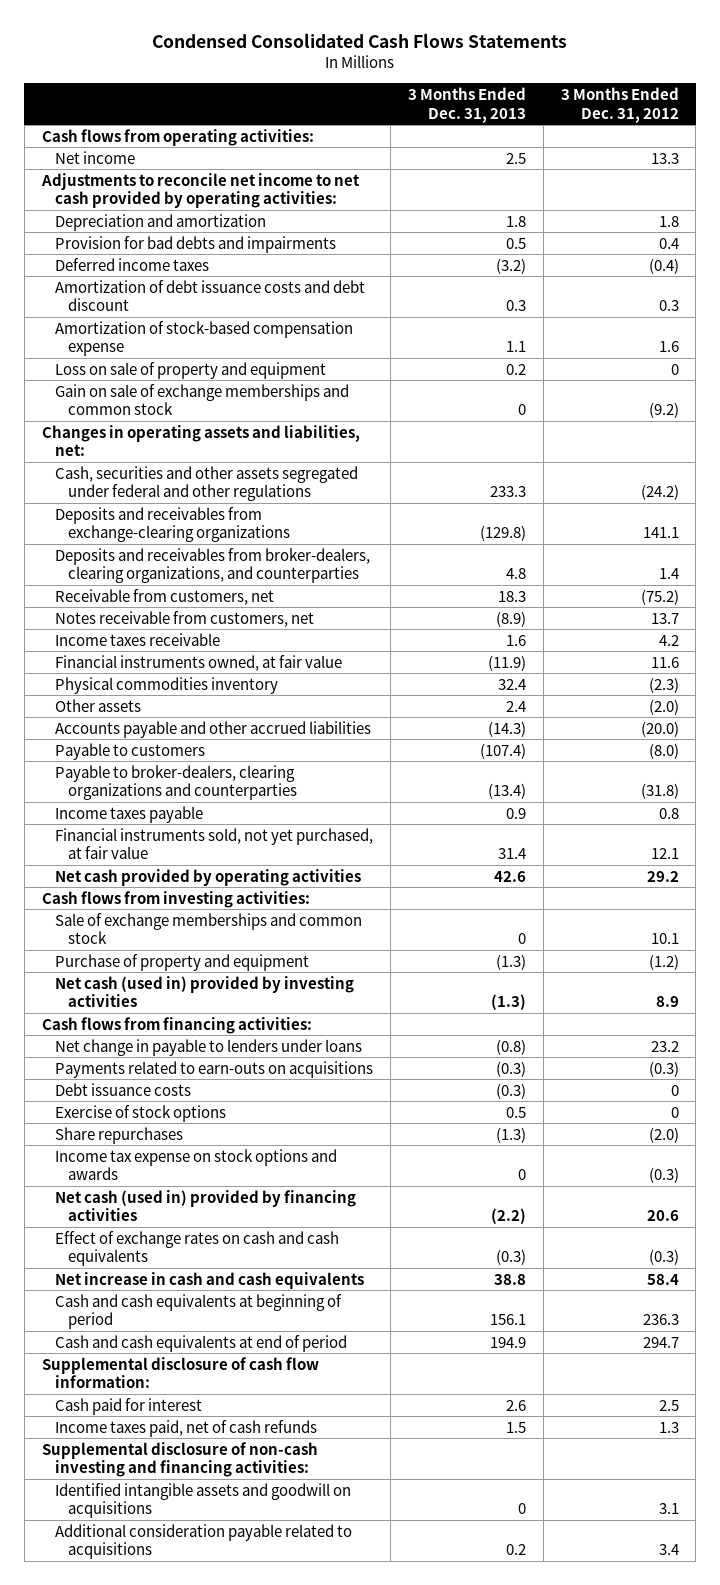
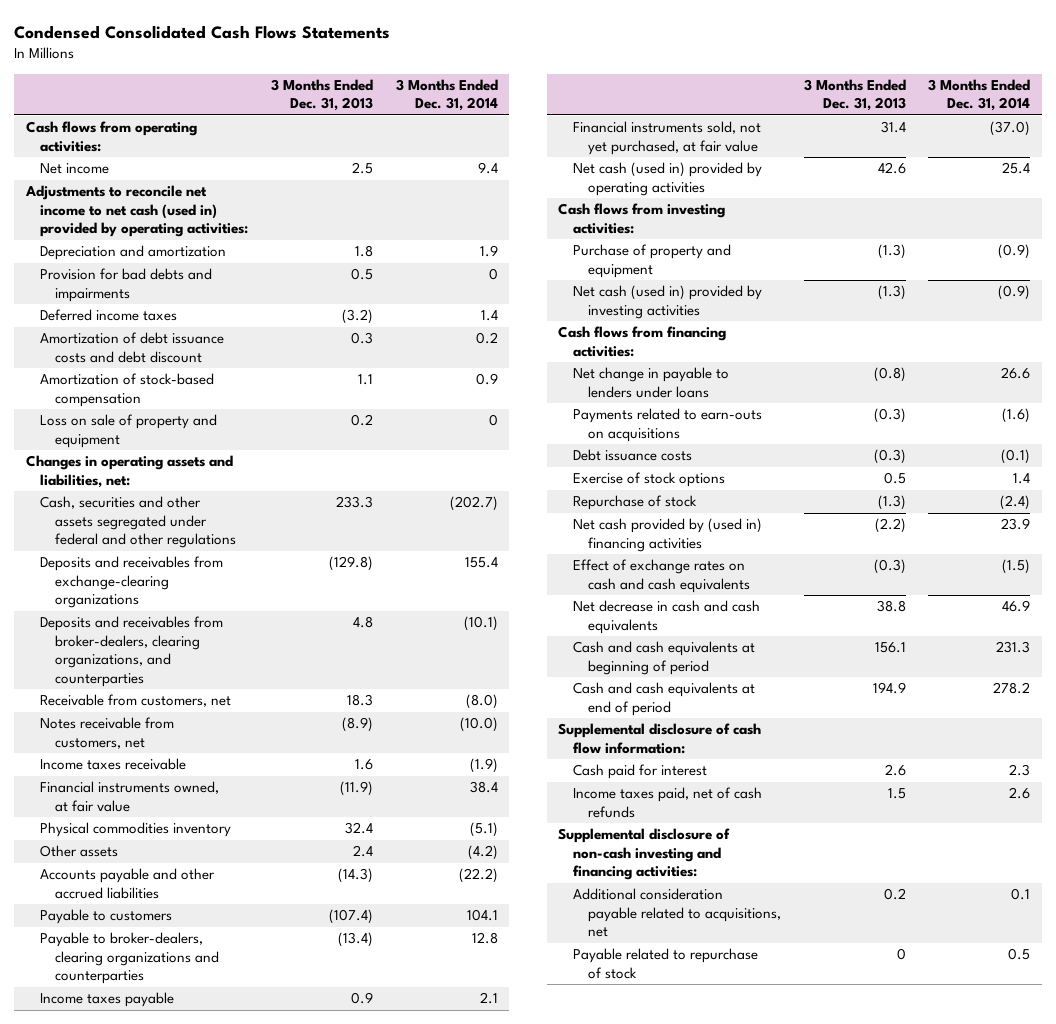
- | 3 Months Ended Dec. 31, 2013 | 3 Months Ended Dec. 31, 2012
+ | 3 Months Ended Dec. 31, 2013 | 3 Months Ended Dec. 31, 2014
- Adjustments to reconcile net income to net cash provided by operating activities:
+ Adjustments to reconcile net income to net cash (used in) provided by operating activities:
- Amortization of stock-based compensation expense | 1.1 | 1.6
+ Amortization of stock-based compensation | 1.1 | 0.9
- Gain on sale of exchange memberships and common stock | 0 | (9.2)
- Net cash provided by operating activities | 42.6 | 29.2
+ Net cash (used in) provided by operating activities | 42.6 | 25.4
- Sale of exchange memberships and common stock | 0 | 10.1
- Share repurchases | (1.3) | (2.0)
- Income tax expense on stock options and awards | 0 | (0.3)
- Net cash (used in) provided by financing activities | (2.2) | 20.6
+ Repurchase of stock | (1.3) | (2.4)
+ Net cash provided by (used in) financing activities | (2.2) | 23.9
- Net increase in cash and cash equivalents | 38.8 | 58.4
+ Net decrease in cash and cash equivalents | 38.8 | 46.9
- Identified intangible assets and goodwill on acquisitions | 0 | 3.1
- Additional consideration payable related to acquisitions | 0.2 | 3.4
+ Additional consideration payable related to acquisitions, net | 0.2 | 0.1
+ Payable related to repurchase of stock | 0 | 0.5

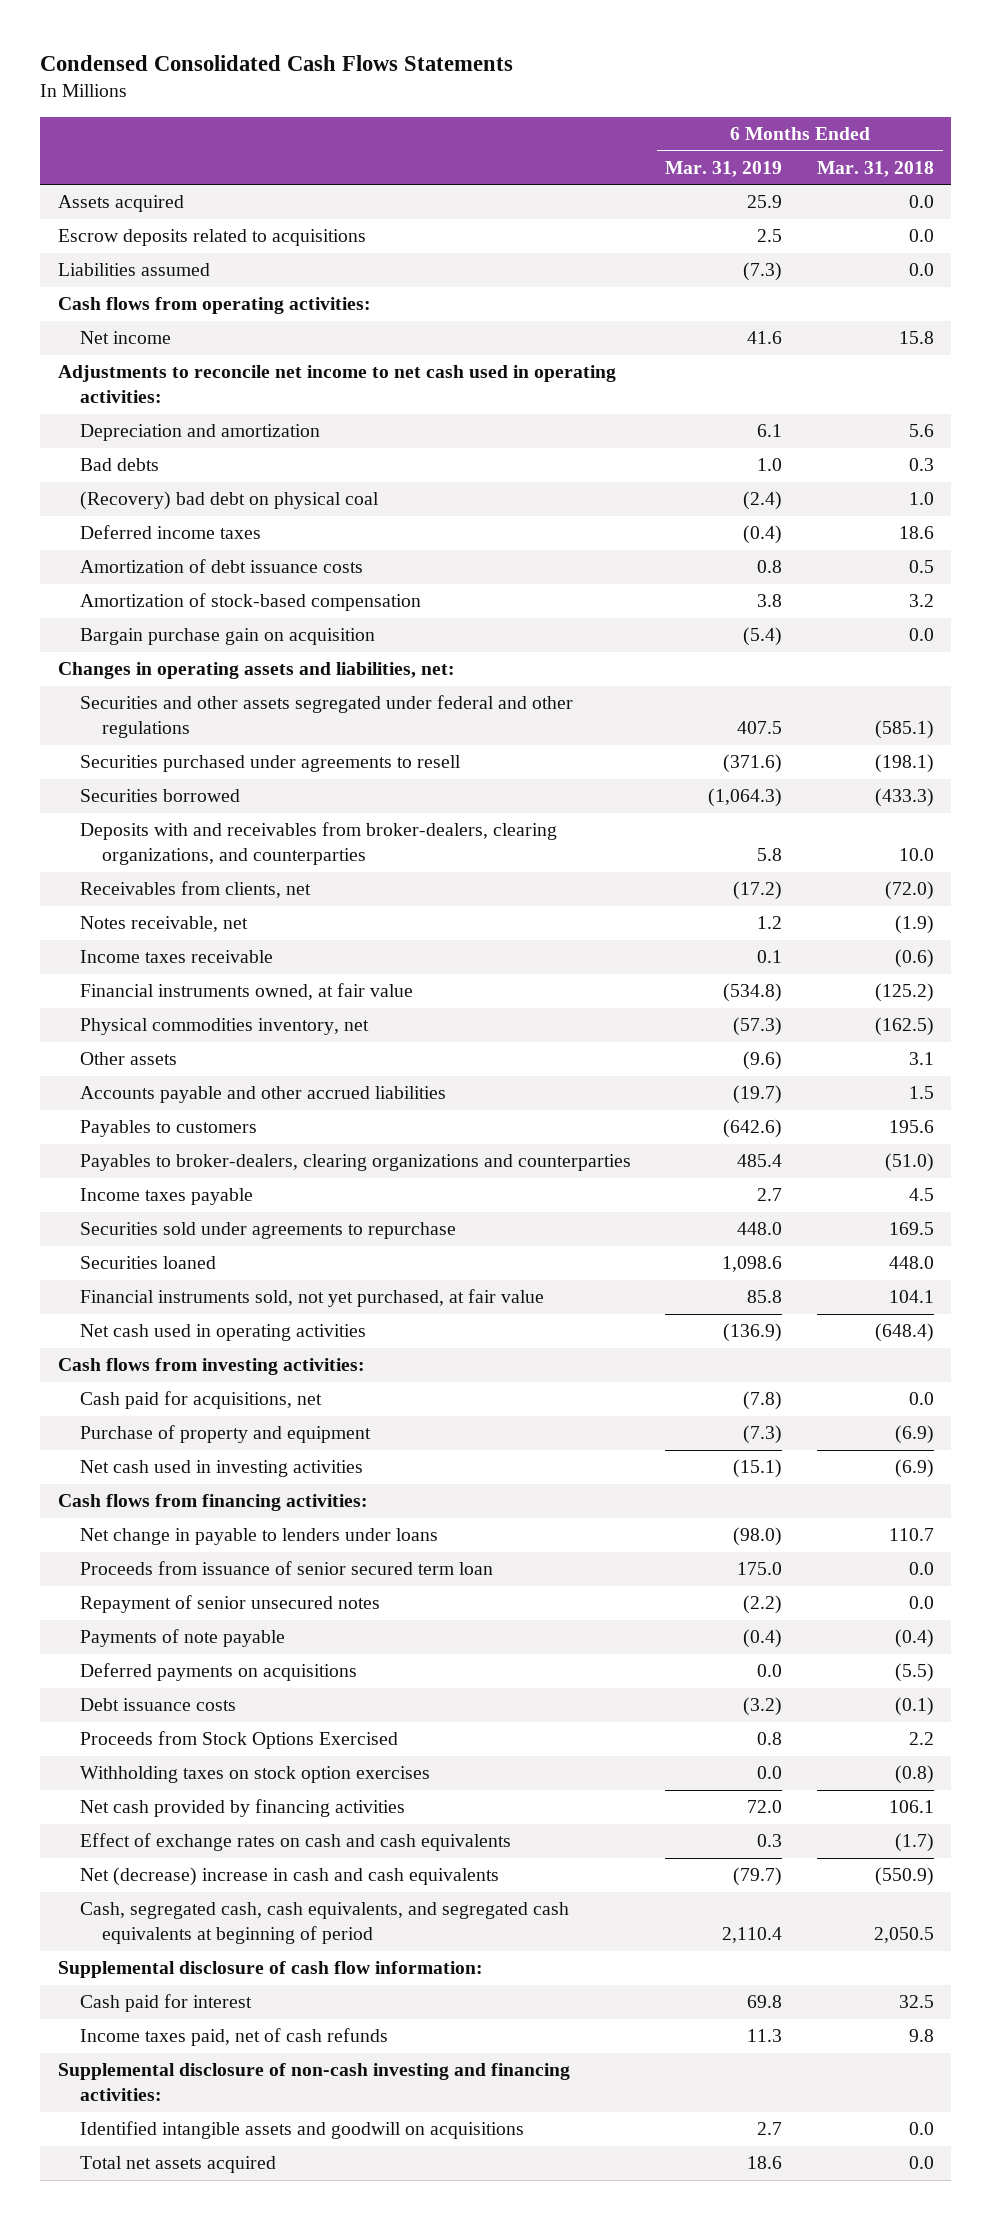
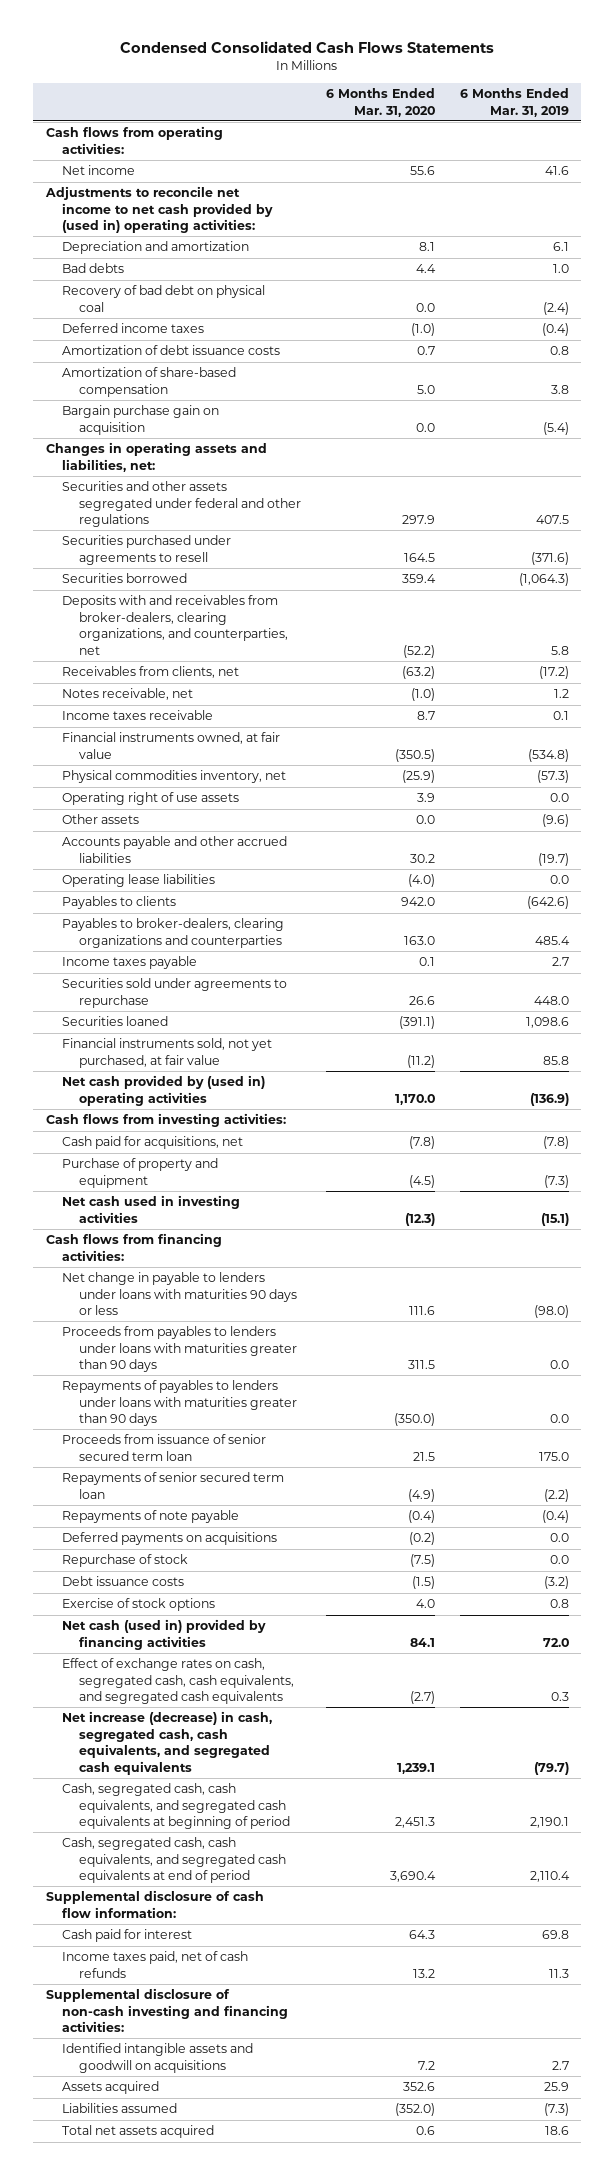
- | 6 Months Ended Mar. 31, 2019 | 6 Months Ended Mar. 31, 2018
+ | 6 Months Ended Mar. 31, 2020 | 6 Months Ended Mar. 31, 2019
- Escrow deposits related to acquisitions | 2.5 | 0.0
- Adjustments to reconcile net income to net cash used in operating activities:
+ Adjustments to reconcile net income to net cash provided by (used in) operating activities:
- (Recovery) bad debt on physical coal | (2.4) | 1.0
+ Recovery of bad debt on physical coal | 0.0 | (2.4)
- Amortization of stock-based compensation | 3.8 | 3.2
+ Amortization of share-based compensation | 5.0 | 3.8
- Deposits with and receivables from broker-dealers, clearing organizations, and counterparties | 5.8 | 10.0
+ Deposits with and receivables from broker-dealers, clearing organizations, and counterparties, net | (52.2) | 5.8
+ Operating right of use assets | 3.9 | 0.0
- Payables to customers | (642.6) | 195.6
+ Operating lease liabilities | (4.0) | 0.0
+ Payables to clients | 942.0 | (642.6)
- Net cash used in operating activities | (136.9) | (648.4)
+ Net cash provided by (used in) operating activities | 1,170.0 | (136.9)
- Net change in payable to lenders under loans | (98.0) | 110.7
+ Net change in payable to lenders under loans with maturities 90 days or less | 111.6 | (98.0)
+ Proceeds from payables to lenders under loans with maturities greater than 90 days | 311.5 | 0.0
+ Repayments of payables to lenders under loans with maturities greater than 90 days | (350.0) | 0.0
- Repayment of senior unsecured notes | (2.2) | 0.0
- Payments of note payable | (0.4) | (0.4)
+ Repayments of senior secured term loan | (4.9) | (2.2)
+ Repayments of note payable | (0.4) | (0.4)
+ Repurchase of stock | (7.5) | 0.0
- Proceeds from Stock Options Exercised | 0.8 | 2.2
- Withholding taxes on stock option exercises | 0.0 | (0.8)
- Net cash provided by financing activities | 72.0 | 106.1
- Effect of exchange rates on cash and cash equivalents | 0.3 | (1.7)
- Net (decrease) increase in cash and cash equivalents | (79.7) | (550.9)
- Cash, segregated cash, cash equivalents, and segregated cash equivalents at beginning of period | 2,110.4 | 2,050.5
+ Exercise of stock options | 4.0 | 0.8
+ Net cash (used in) provided by financing activities | 84.1 | 72.0
+ Effect of exchange rates on cash, segregated cash, cash equivalents, and segregated cash equivalents | (2.7) | 0.3
+ Net increase (decrease) in cash, segregated cash, cash equivalents, and segregated cash equivalents | 1,239.1 | (79.7)
+ Cash, segregated cash, cash equivalents, and segregated cash equivalents at beginning of period | 2,451.3 | 2,190.1
+ Cash, segregated cash, cash equivalents, and segregated cash equivalents at end of period | 3,690.4 | 2,110.4
moved down: Assets acquired | 352.6 | 25.9
moved down: Liabilities assumed | (352.0) | (7.3)

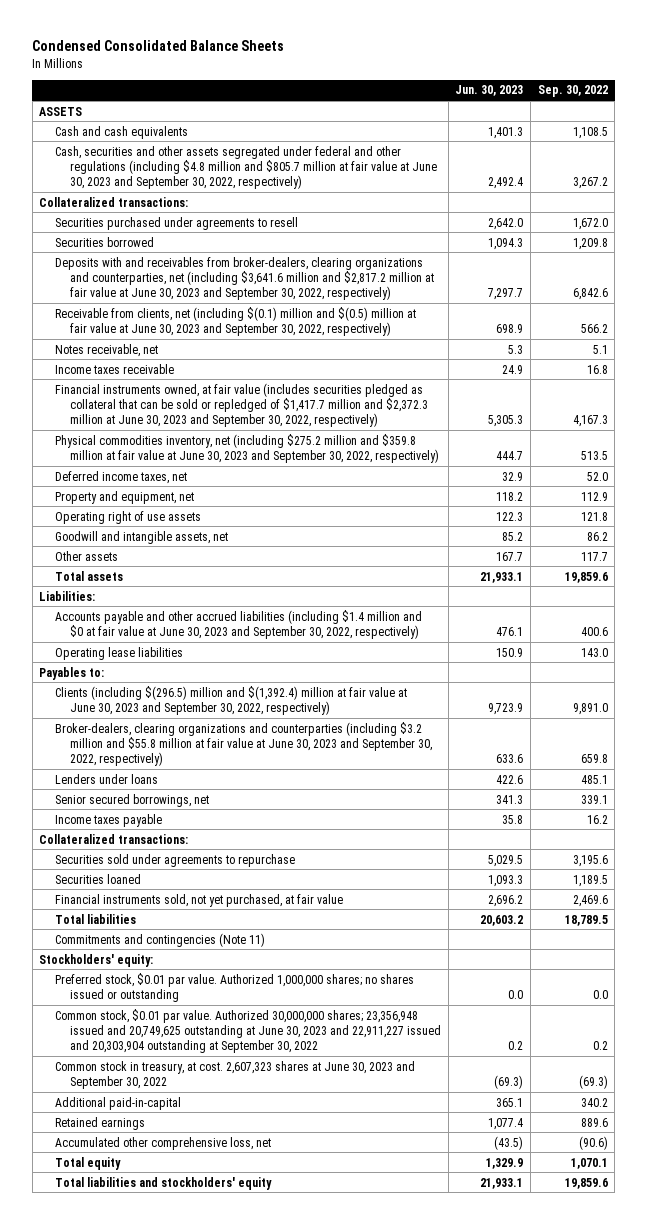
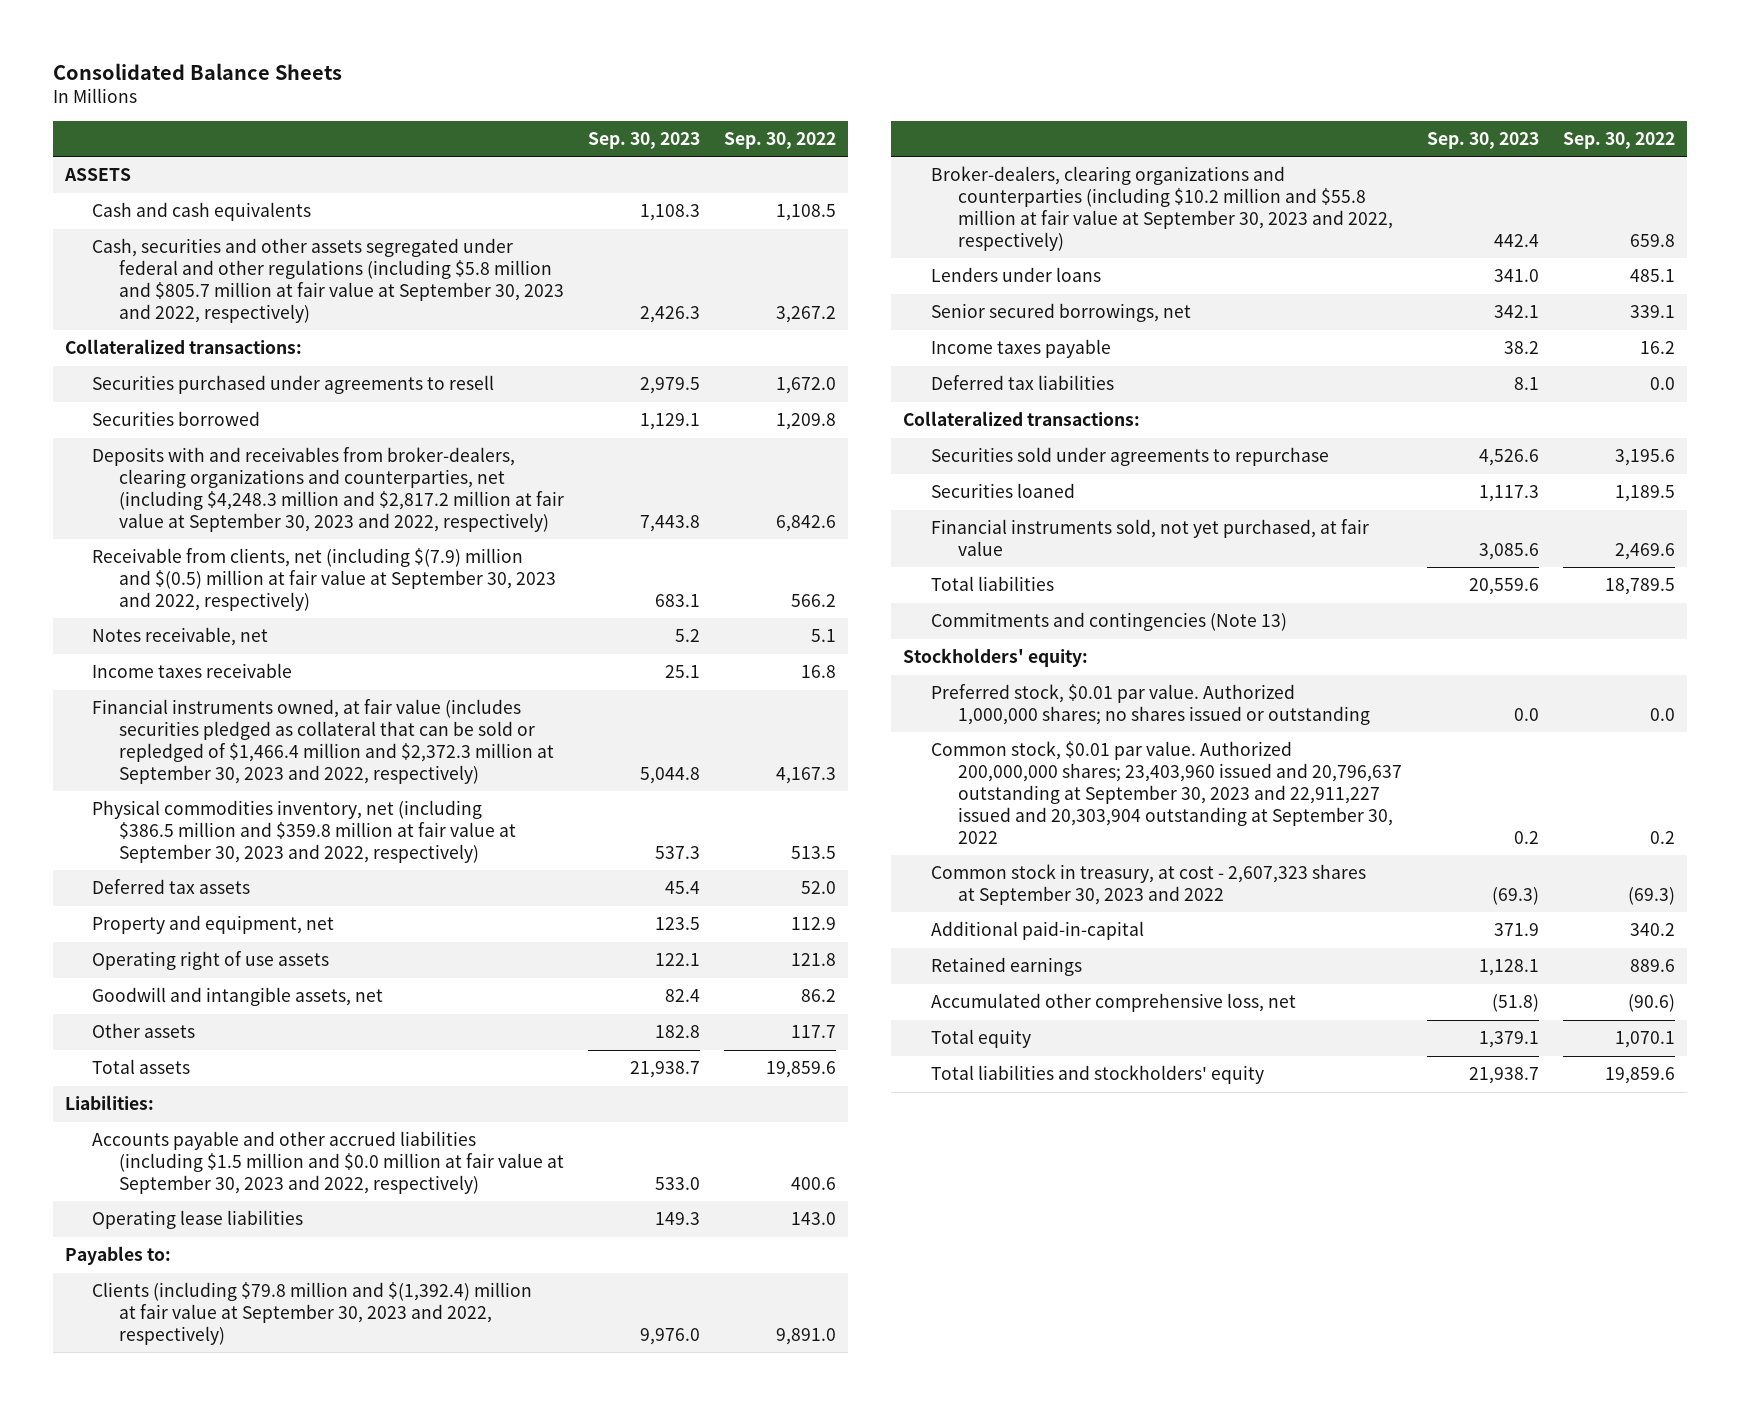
- Condensed Consolidated Balance Sheets
+ Consolidated Balance Sheets
- | Jun. 30, 2023 | Sep. 30, 2022
+ | Sep. 30, 2023 | Sep. 30, 2022
- Cash, securities and other assets segregated under federal and other regulations (including $4.8 million and $805.7 million at fair value at June 30, 2023 and September 30, 2022, respectively) | 2,492.4 | 3,267.2
+ Cash, securities and other assets segregated under federal and other regulations (including $5.8 million and $805.7 million at fair value at September 30, 2023 and 2022, respectively) | 2,426.3 | 3,267.2
- Deposits with and receivables from broker-dealers, clearing organizations and counterparties, net (including $3,641.6 million and $2,817.2 million at fair value at June 30, 2023 and September 30, 2022, respectively) | 7,297.7 | 6,842.6
- Receivable from clients, net (including $(0.1) million and $(0.5) million at fair value at June 30, 2023 and September 30, 2022, respectively) | 698.9 | 566.2
+ Deposits with and receivables from broker-dealers, clearing organizations and counterparties, net (including $4,248.3 million and $2,817.2 million at fair value at September 30, 2023 and 2022, respectively) | 7,443.8 | 6,842.6
+ Receivable from clients, net (including $(7.9) million and $(0.5) million at fair value at September 30, 2023 and 2022, respectively) | 683.1 | 566.2
- Financial instruments owned, at fair value (includes securities pledged as collateral that can be sold or repledged of $1,417.7 million and $2,372.3 million at June 30, 2023 and September 30, 2022, respectively) | 5,305.3 | 4,167.3
- Physical commodities inventory, net (including $275.2 million and $359.8 million at fair value at June 30, 2023 and September 30, 2022, respectively) | 444.7 | 513.5
- Deferred income taxes, net | 32.9 | 52.0
+ Financial instruments owned, at fair value (includes securities pledged as collateral that can be sold or repledged of $1,466.4 million and $2,372.3 million at September 30, 2023 and 2022, respectively) | 5,044.8 | 4,167.3
+ Physical commodities inventory, net (including $386.5 million and $359.8 million at fair value at September 30, 2023 and 2022, respectively) | 537.3 | 513.5
+ Deferred tax assets | 45.4 | 52.0
- Accounts payable and other accrued liabilities (including $1.4 million and $0 at fair value at June 30, 2023 and September 30, 2022, respectively) | 476.1 | 400.6
+ Accounts payable and other accrued liabilities (including $1.5 million and $0.0 million at fair value at September 30, 2023 and 2022, respectively) | 533.0 | 400.6
- Clients (including $(296.5) million and $(1,392.4) million at fair value at June 30, 2023 and September 30, 2022, respectively) | 9,723.9 | 9,891.0
- Broker-dealers, clearing organizations and counterparties (including $3.2 million and $55.8 million at fair value at June 30, 2023 and September 30, 2022, respectively) | 633.6 | 659.8
+ Clients (including $79.8 million and $(1,392.4) million at fair value at September 30, 2023 and 2022, respectively) | 9,976.0 | 9,891.0
+ Broker-dealers, clearing organizations and counterparties (including $10.2 million and $55.8 million at fair value at September 30, 2023 and 2022, respectively) | 442.4 | 659.8
+ Deferred tax liabilities | 8.1 | 0.0
- Commitments and contingencies (Note 11)
+ Commitments and contingencies (Note 13)
- Common stock, $0.01 par value. Authorized 30,000,000 shares; 23,356,948 issued and 20,749,625 outstanding at June 30, 2023 and 22,911,227 issued and 20,303,904 outstanding at September 30, 2022 | 0.2 | 0.2
- Common stock in treasury, at cost. 2,607,323 shares at June 30, 2023 and September 30, 2022 | (69.3) | (69.3)
+ Common stock, $0.01 par value. Authorized 200,000,000 shares; 23,403,960 issued and 20,796,637 outstanding at September 30, 2023 and 22,911,227 issued and 20,303,904 outstanding at September 30, 2022 | 0.2 | 0.2
+ Common stock in treasury, at cost - 2,607,323 shares at September 30, 2023 and 2022 | (69.3) | (69.3)

